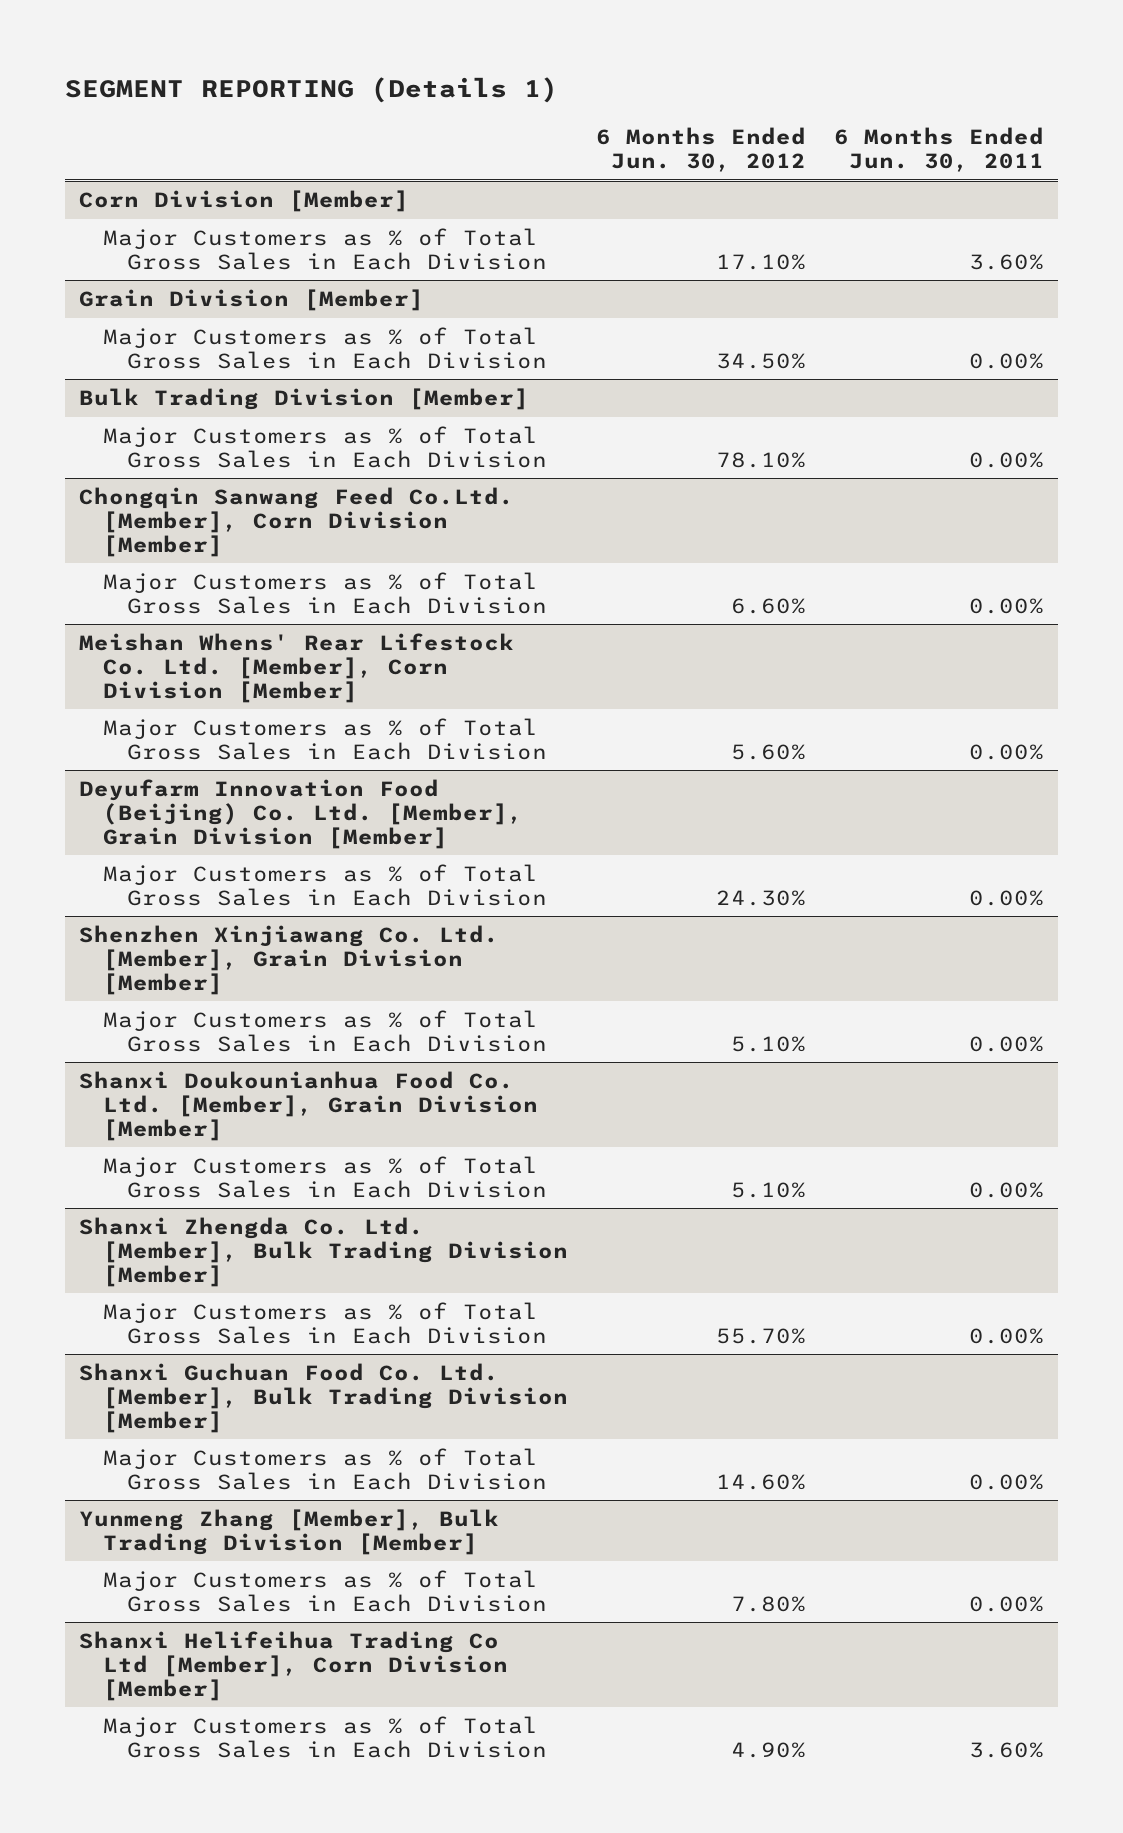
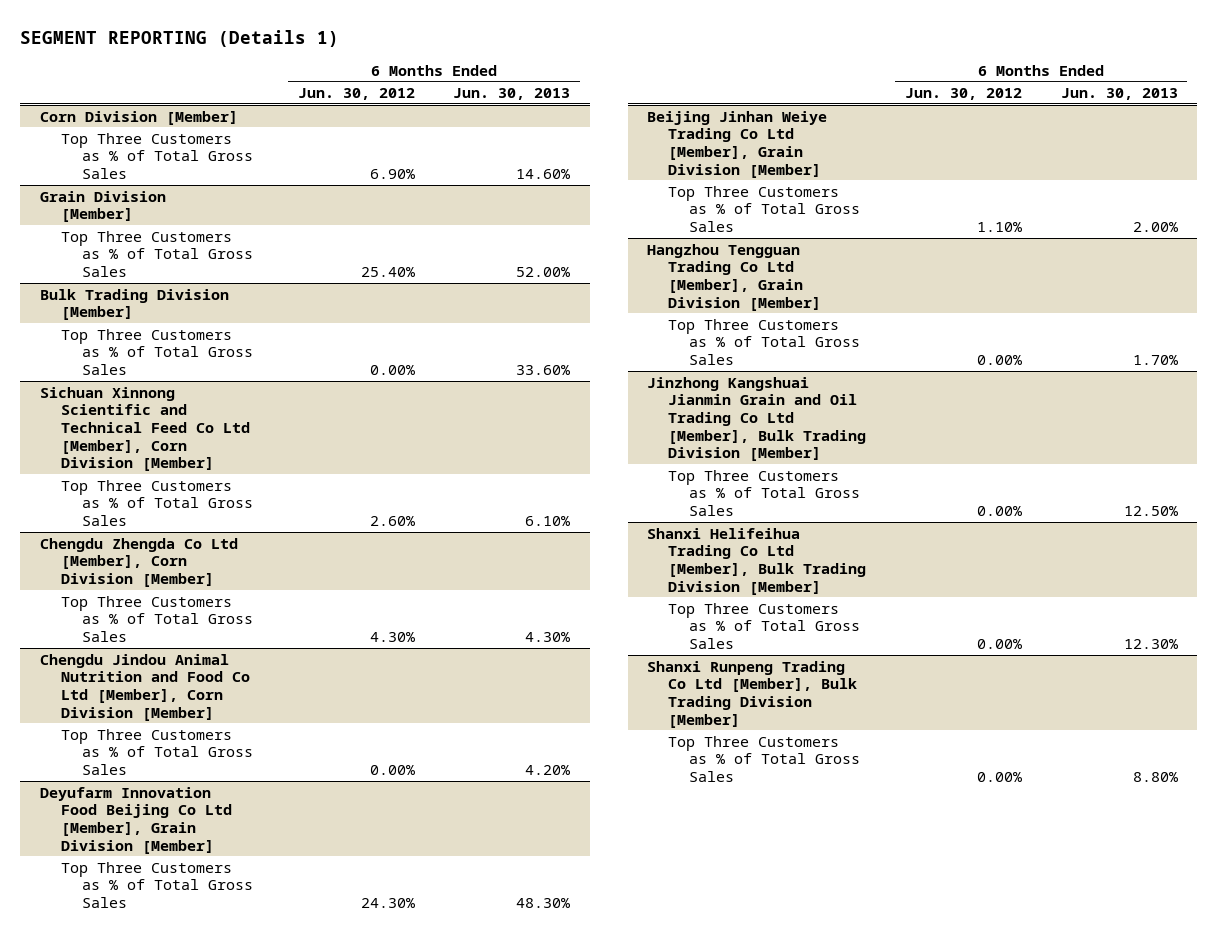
- | 6 Months Ended Jun. 30, 2012 | 6 Months Ended Jun. 30, 2011
+ | 6 Months Ended Jun. 30, 2012 | 6 Months Ended Jun. 30, 2013
@ Corn Division [Member]
- Major Customers as % of Total Gross Sales in Each Division | 17.10% | 3.60%
+ Top Three Customers as % of Total Gross Sales | 6.90% | 14.60%
@ Grain Division [Member]
- Major Customers as % of Total Gross Sales in Each Division | 34.50% | 0.00%
+ Top Three Customers as % of Total Gross Sales | 25.40% | 52.00%
@ Bulk Trading Division [Member]
- Major Customers as % of Total Gross Sales in Each Division | 78.10% | 0.00%
- Chongqin Sanwang Feed Co.Ltd. [Member], Corn Division [Member]
- Major Customers as % of Total Gross Sales in Each Division | 6.60% | 0.00%
- Meishan Whens' Rear Lifestock Co. Ltd. [Member], Corn Division [Member]
- Major Customers as % of Total Gross Sales in Each Division | 5.60% | 0.00%
- Deyufarm Innovation Food (Beijing) Co. Ltd. [Member], Grain Division [Member]
- Major Customers as % of Total Gross Sales in Each Division | 24.30% | 0.00%
- Shenzhen Xinjiawang Co. Ltd. [Member], Grain Division [Member]
- Major Customers as % of Total Gross Sales in Each Division | 5.10% | 0.00%
- Shanxi Doukounianhua Food Co. Ltd. [Member], Grain Division [Member]
- Major Customers as % of Total Gross Sales in Each Division | 5.10% | 0.00%
- Shanxi Zhengda Co. Ltd. [Member], Bulk Trading Division [Member]
- Major Customers as % of Total Gross Sales in Each Division | 55.70% | 0.00%
- Shanxi Guchuan Food Co. Ltd. [Member], Bulk Trading Division [Member]
- Major Customers as % of Total Gross Sales in Each Division | 14.60% | 0.00%
- Yunmeng Zhang [Member], Bulk Trading Division [Member]
- Major Customers as % of Total Gross Sales in Each Division | 7.80% | 0.00%
- Shanxi Helifeihua Trading Co Ltd [Member], Corn Division [Member]
- Major Customers as % of Total Gross Sales in Each Division | 4.90% | 3.60%
@ Bulk Trading Division [Member]
+ Top Three Customers as % of Total Gross Sales | 0.00% | 33.60%
+ Sichuan Xinnong Scientific and Technical Feed Co Ltd [Member], Corn Division [Member]
+ Top Three Customers as % of Total Gross Sales | 2.60% | 6.10%
+ Chengdu Zhengda Co Ltd [Member], Corn Division [Member]
+ Top Three Customers as % of Total Gross Sales | 4.30% | 4.30%
+ Chengdu Jindou Animal Nutrition and Food Co Ltd [Member], Corn Division [Member]
+ Top Three Customers as % of Total Gross Sales | 0.00% | 4.20%
+ Deyufarm Innovation Food Beijing Co Ltd [Member], Grain Division [Member]
+ Top Three Customers as % of Total Gross Sales | 24.30% | 48.30%
+ Beijing Jinhan Weiye Trading Co Ltd [Member], Grain Division [Member]
+ Top Three Customers as % of Total Gross Sales | 1.10% | 2.00%
+ Hangzhou Tengguan Trading Co Ltd [Member], Grain Division [Member]
+ Top Three Customers as % of Total Gross Sales | 0.00% | 1.70%
+ Jinzhong Kangshuai Jianmin Grain and Oil Trading Co Ltd [Member], Bulk Trading Division [Member]
+ Top Three Customers as % of Total Gross Sales | 0.00% | 12.50%
+ Shanxi Helifeihua Trading Co Ltd [Member], Bulk Trading Division [Member]
+ Top Three Customers as % of Total Gross Sales | 0.00% | 12.30%
+ Shanxi Runpeng Trading Co Ltd [Member], Bulk Trading Division [Member]
+ Top Three Customers as % of Total Gross Sales | 0.00% | 8.80%

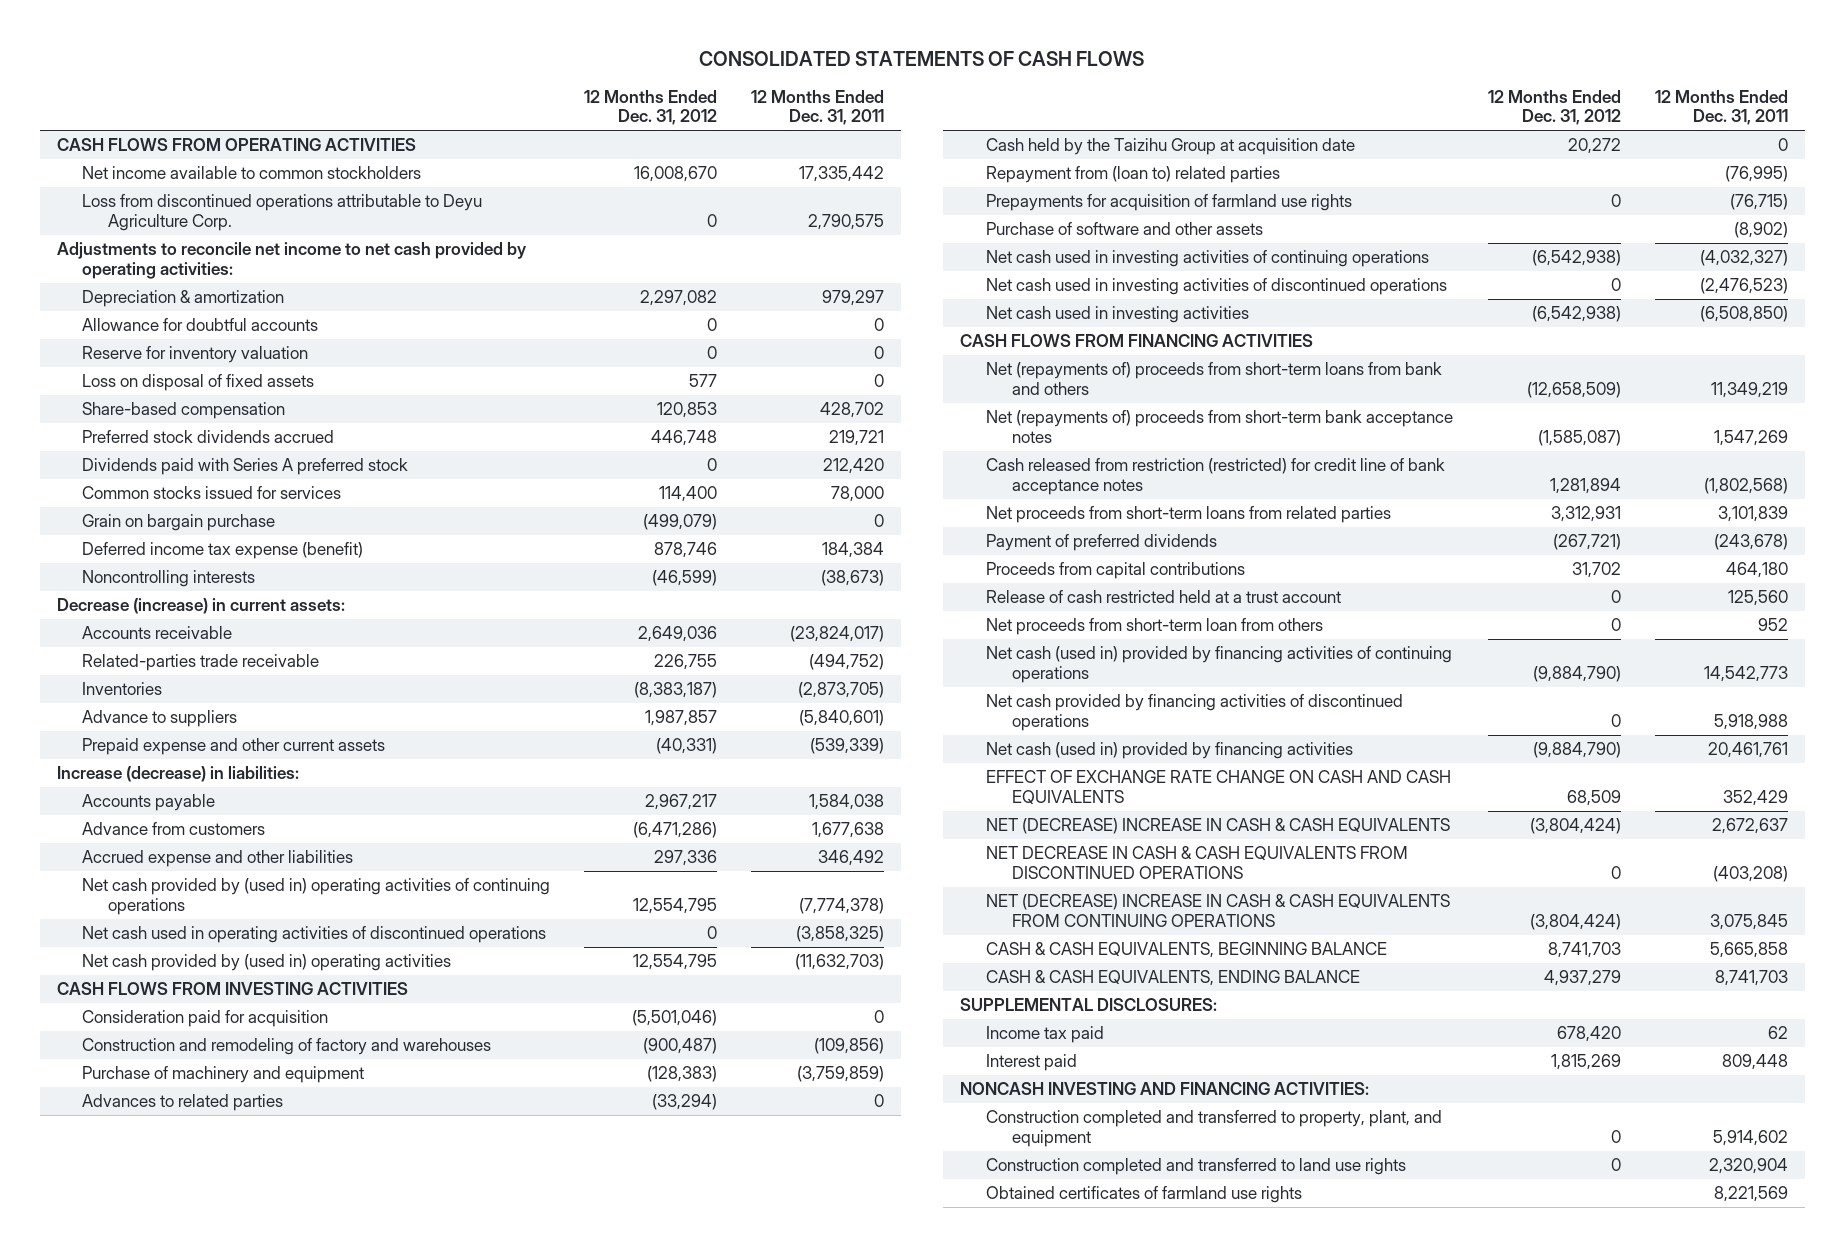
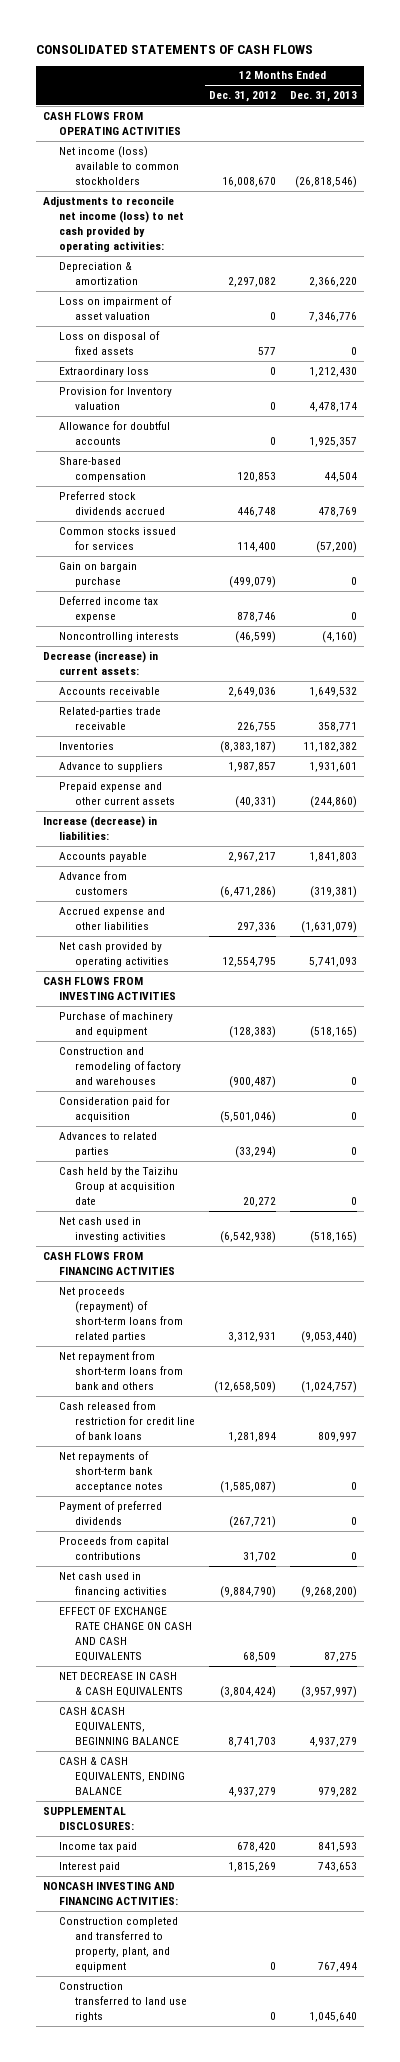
- | 12 Months Ended Dec. 31, 2012 | 12 Months Ended Dec. 31, 2011
+ | 12 Months Ended Dec. 31, 2012 | 12 Months Ended Dec. 31, 2013
- Net income available to common stockholders | 16,008,670 | 17,335,442
- Loss from discontinued operations attributable to Deyu Agriculture Corp. | 0 | 2,790,575
- Adjustments to reconcile net income to net cash provided by operating activities:
+ Net income (loss) available to common stockholders | 16,008,670 | (26,818,546)
+ Adjustments to reconcile net income (loss) to net cash provided by operating activities:
- Reserve for inventory valuation | 0 | 0
+ Loss on impairment of asset valuation | 0 | 7,346,776
+ Extraordinary loss | 0 | 1,212,430
+ Provision for Inventory valuation | 0 | 4,478,174
moved down: Allowance for doubtful accounts | 0 | 1,925,357
- Dividends paid with Series A preferred stock | 0 | 212,420
- Grain on bargain purchase | (499,079) | 0
- Deferred income tax expense (benefit) | 878,746 | 184,384
+ Gain on bargain purchase | (499,079) | 0
+ Deferred income tax expense | 878,746 | 0
- Net cash provided by (used in) operating activities of continuing operations | 12,554,795 | (7,774,378)
- Net cash used in operating activities of discontinued operations | 0 | (3,858,325)
- Net cash provided by (used in) operating activities | 12,554,795 | (11,632,703)
+ Net cash provided by operating activities | 12,554,795 | 5,741,093
moved down: Construction and remodeling of factory and warehouses | (900,487) | 0
moved down: Consideration paid for acquisition | (5,501,046) | 0
- Repayment from (loan to) related parties | | (76,995)
- Prepayments for acquisition of farmland use rights | 0 | (76,715)
- Purchase of software and other assets | | (8,902)
- Net cash used in investing activities of continuing operations | (6,542,938) | (4,032,327)
- Net cash used in investing activities of discontinued operations | 0 | (2,476,523)
- Net (repayments of) proceeds from short-term loans from bank and others | (12,658,509) | 11,349,219
- Net (repayments of) proceeds from short-term bank acceptance notes | (1,585,087) | 1,547,269
- Cash released from restriction (restricted) for credit line of bank acceptance notes | 1,281,894 | (1,802,568)
- Net proceeds from short-term loans from related parties | 3,312,931 | 3,101,839
+ Net proceeds (repayment) of short-term loans from related parties | 3,312,931 | (9,053,440)
+ Net repayment from short-term loans from bank and others | (12,658,509) | (1,024,757)
+ Cash released from restriction for credit line of bank loans | 1,281,894 | 809,997
+ Net repayments of short-term bank acceptance notes | (1,585,087) | 0
- Release of cash restricted held at a trust account | 0 | 125,560
- Net proceeds from short-term loan from others | 0 | 952
- Net cash (used in) provided by financing activities of continuing operations | (9,884,790) | 14,542,773
- Net cash provided by financing activities of discontinued operations | 0 | 5,918,988
- Net cash (used in) provided by financing activities | (9,884,790) | 20,461,761
+ Net cash used in financing activities | (9,884,790) | (9,268,200)
- NET (DECREASE) INCREASE IN CASH & CASH EQUIVALENTS | (3,804,424) | 2,672,637
- NET DECREASE IN CASH & CASH EQUIVALENTS FROM DISCONTINUED OPERATIONS | 0 | (403,208)
- NET (DECREASE) INCREASE IN CASH & CASH EQUIVALENTS FROM CONTINUING OPERATIONS | (3,804,424) | 3,075,845
- CASH & CASH EQUIVALENTS, BEGINNING BALANCE | 8,741,703 | 5,665,858
+ NET DECREASE IN CASH & CASH EQUIVALENTS | (3,804,424) | (3,957,997)
+ CASH &CASH EQUIVALENTS, BEGINNING BALANCE | 8,741,703 | 4,937,279
- Construction completed and transferred to land use rights | 0 | 2,320,904
- Obtained certificates of farmland use rights | | 8,221,569
+ Construction transferred to land use rights | 0 | 1,045,640

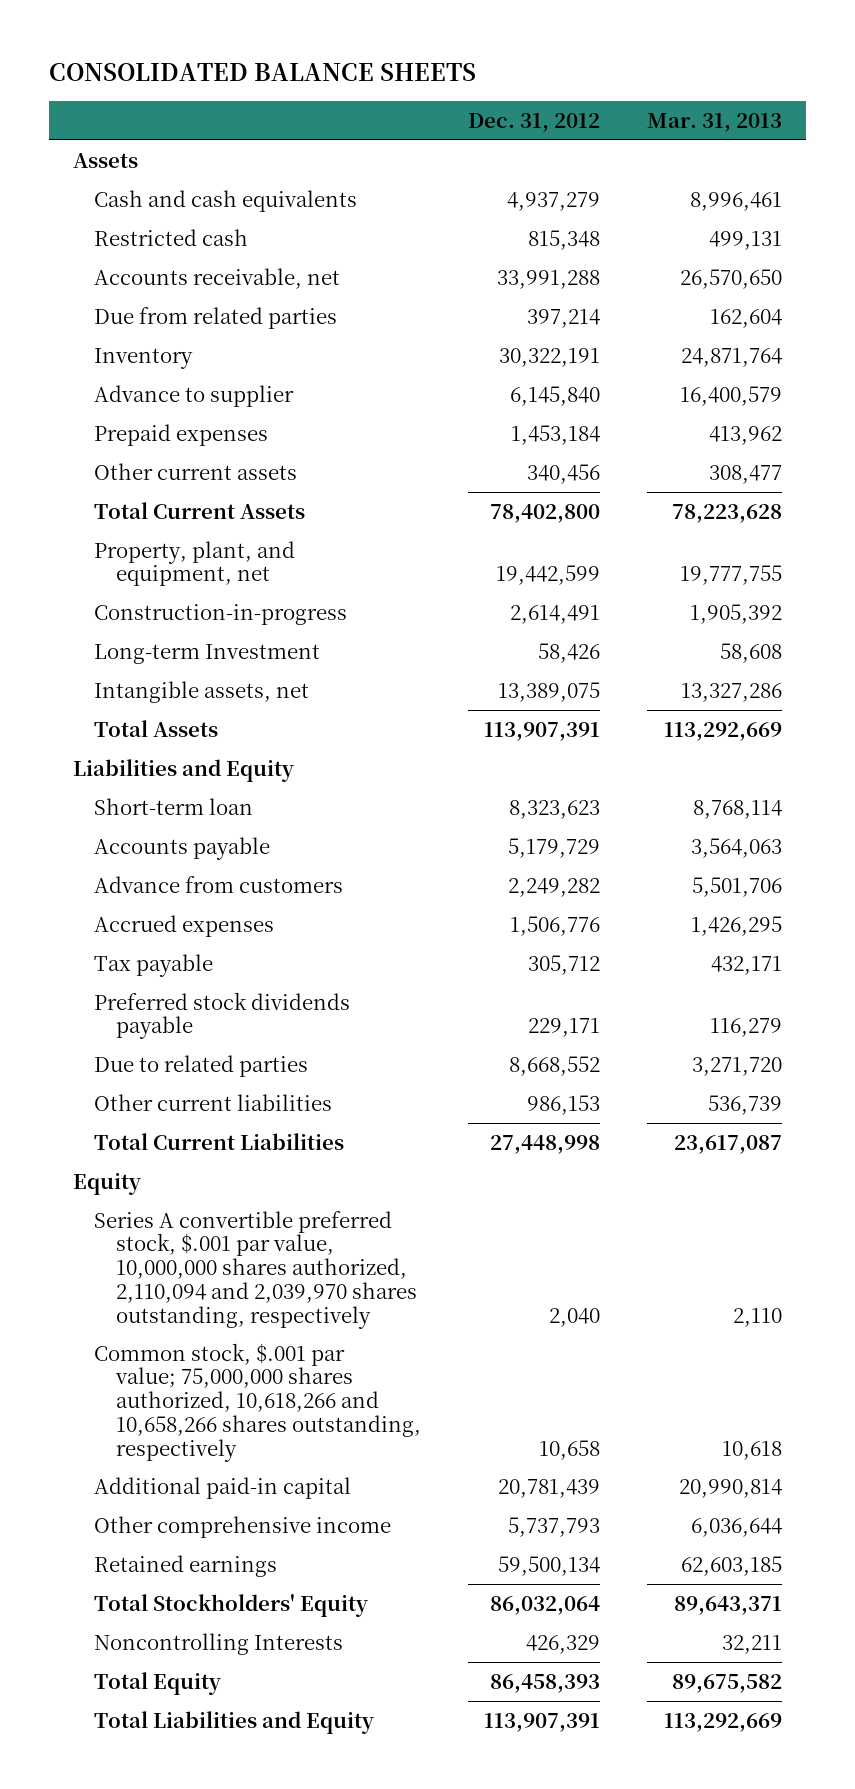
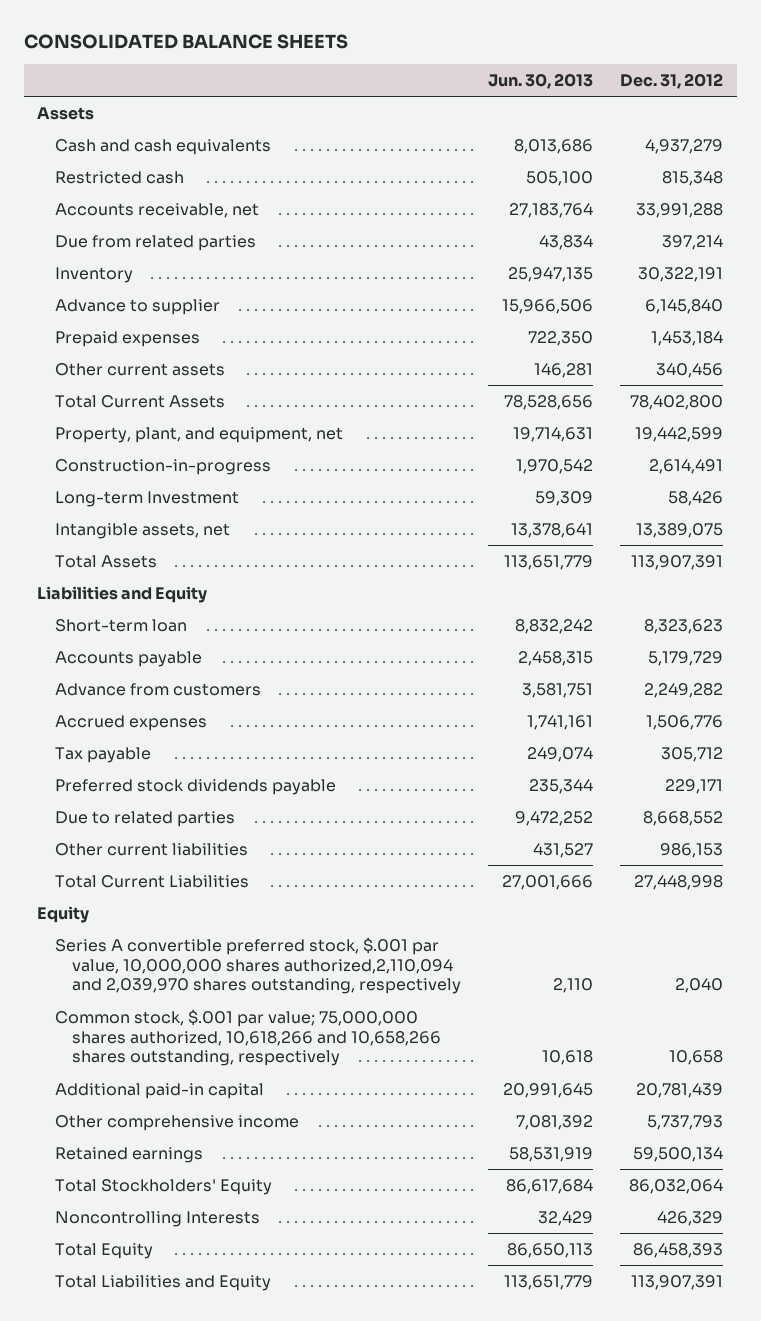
- | Dec. 31, 2012 | Mar. 31, 2013
+ | Jun. 30, 2013 | Dec. 31, 2012
- Series A convertible preferred stock, $.001 par value, 10,000,000 shares authorized, 2,110,094 and 2,039,970 shares outstanding, respectively | 2,040 | 2,110
+ Series A convertible preferred stock, $.001 par value, 10,000,000 shares authorized,2,110,094 and 2,039,970 shares outstanding, respectively | 2,110 | 2,040

